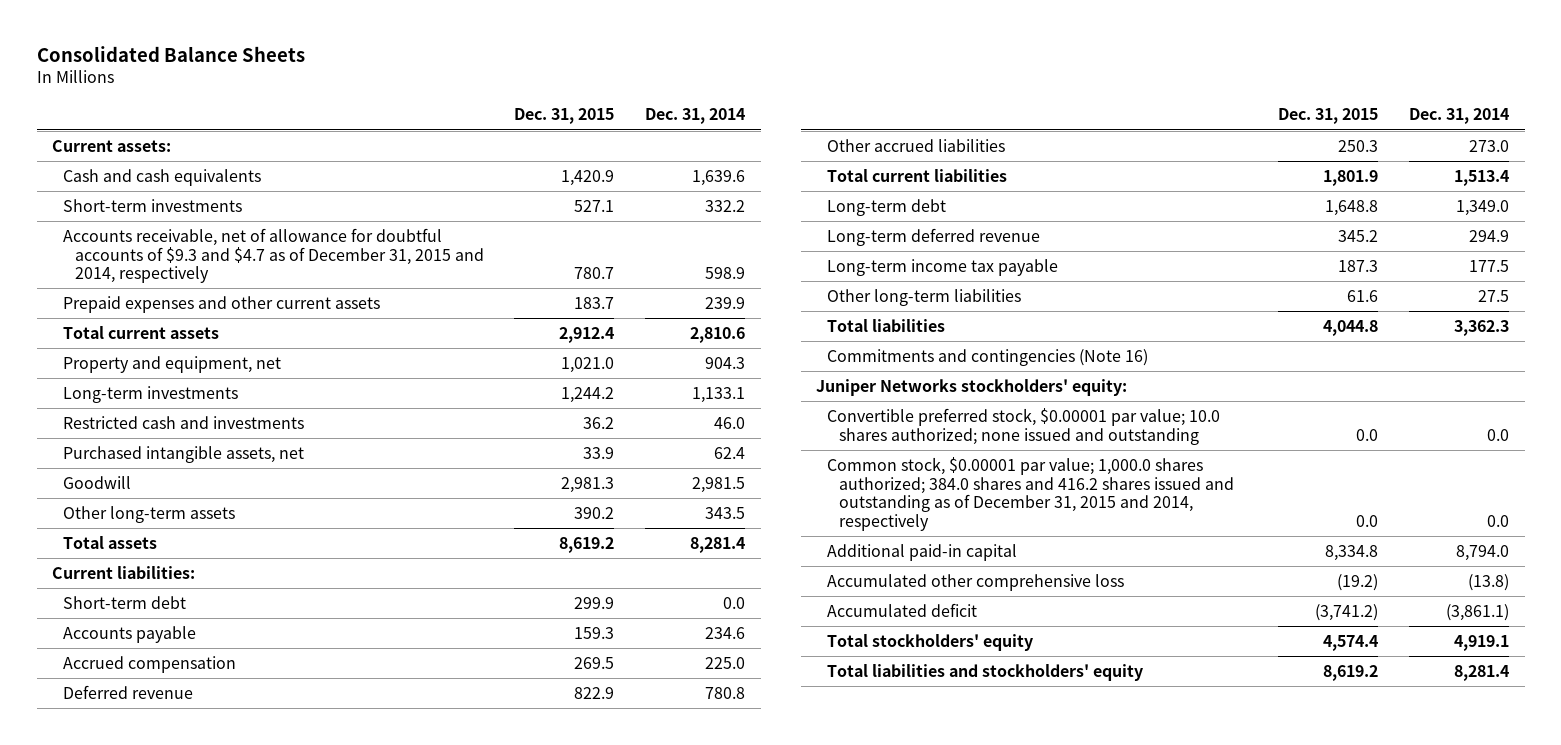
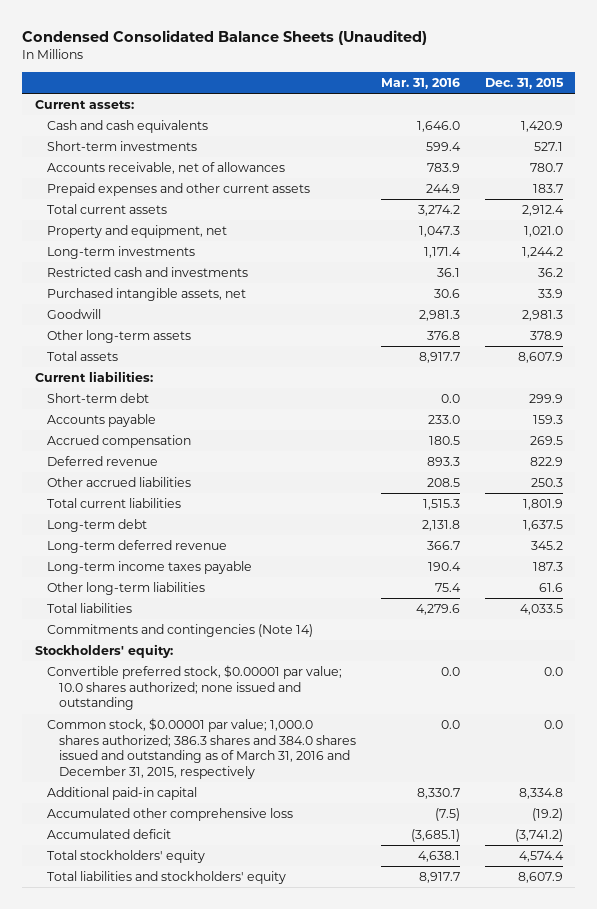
- Consolidated Balance Sheets
+ Condensed Consolidated Balance Sheets (Unaudited)
- | Dec. 31, 2015 | Dec. 31, 2014
+ | Mar. 31, 2016 | Dec. 31, 2015
- Accounts receivable, net of allowance for doubtful accounts of $9.3 and $4.7 as of December 31, 2015 and 2014, respectively | 780.7 | 598.9
+ Accounts receivable, net of allowances | 783.9 | 780.7
- Other long-term assets | 390.2 | 343.5
- Total assets | 8,619.2 | 8,281.4
+ Other long-term assets | 376.8 | 378.9
+ Total assets | 8,917.7 | 8,607.9
- Long-term debt | 1,648.8 | 1,349.0
+ Long-term debt | 2,131.8 | 1,637.5
- Long-term income tax payable | 187.3 | 177.5
+ Long-term income taxes payable | 190.4 | 187.3
- Total liabilities | 4,044.8 | 3,362.3
- Commitments and contingencies (Note 16)
- Juniper Networks stockholders' equity:
+ Total liabilities | 4,279.6 | 4,033.5
+ Commitments and contingencies (Note 14)
+ Stockholders' equity:
- Common stock, $0.00001 par value; 1,000.0 shares authorized; 384.0 shares and 416.2 shares issued and outstanding as of December 31, 2015 and 2014, respectively | 0.0 | 0.0
+ Common stock, $0.00001 par value; 1,000.0 shares authorized; 386.3 shares and 384.0 shares issued and outstanding as of March 31, 2016 and December 31, 2015, respectively | 0.0 | 0.0
- Total liabilities and stockholders' equity | 8,619.2 | 8,281.4
+ Total liabilities and stockholders' equity | 8,917.7 | 8,607.9

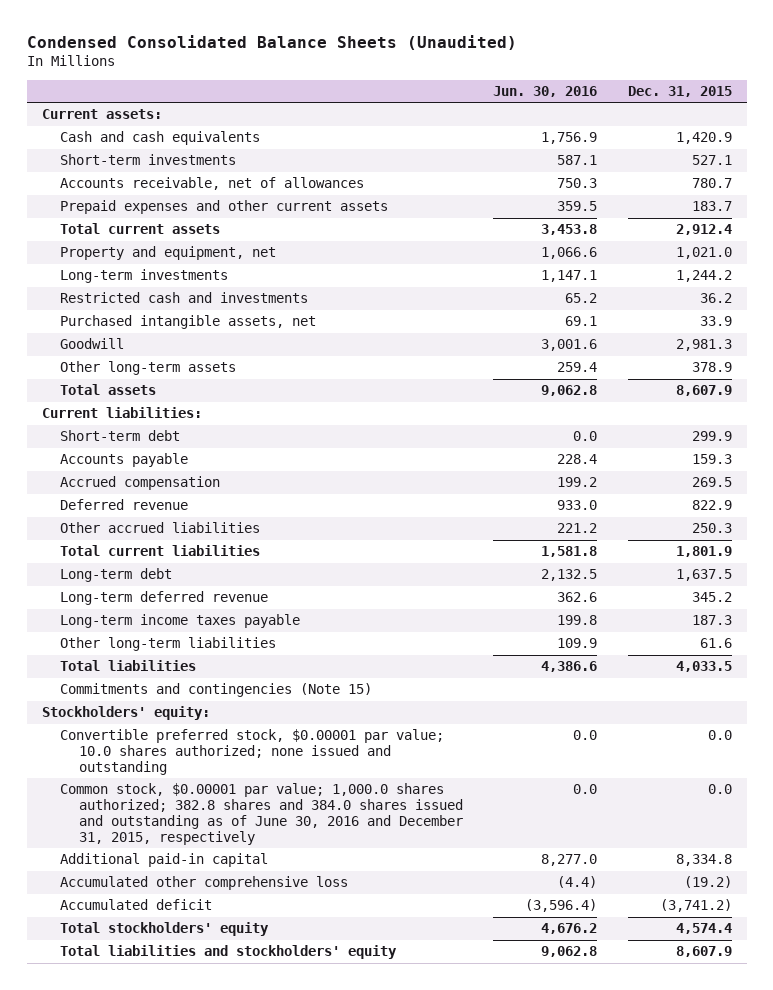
- | Mar. 31, 2016 | Dec. 31, 2015
+ | Jun. 30, 2016 | Dec. 31, 2015
- Commitments and contingencies (Note 14)
+ Commitments and contingencies (Note 15)
- Common stock, $0.00001 par value; 1,000.0 shares authorized; 386.3 shares and 384.0 shares issued and outstanding as of March 31, 2016 and December 31, 2015, respectively | 0.0 | 0.0
+ Common stock, $0.00001 par value; 1,000.0 shares authorized; 382.8 shares and 384.0 shares issued and outstanding as of June 30, 2016 and December 31, 2015, respectively | 0.0 | 0.0

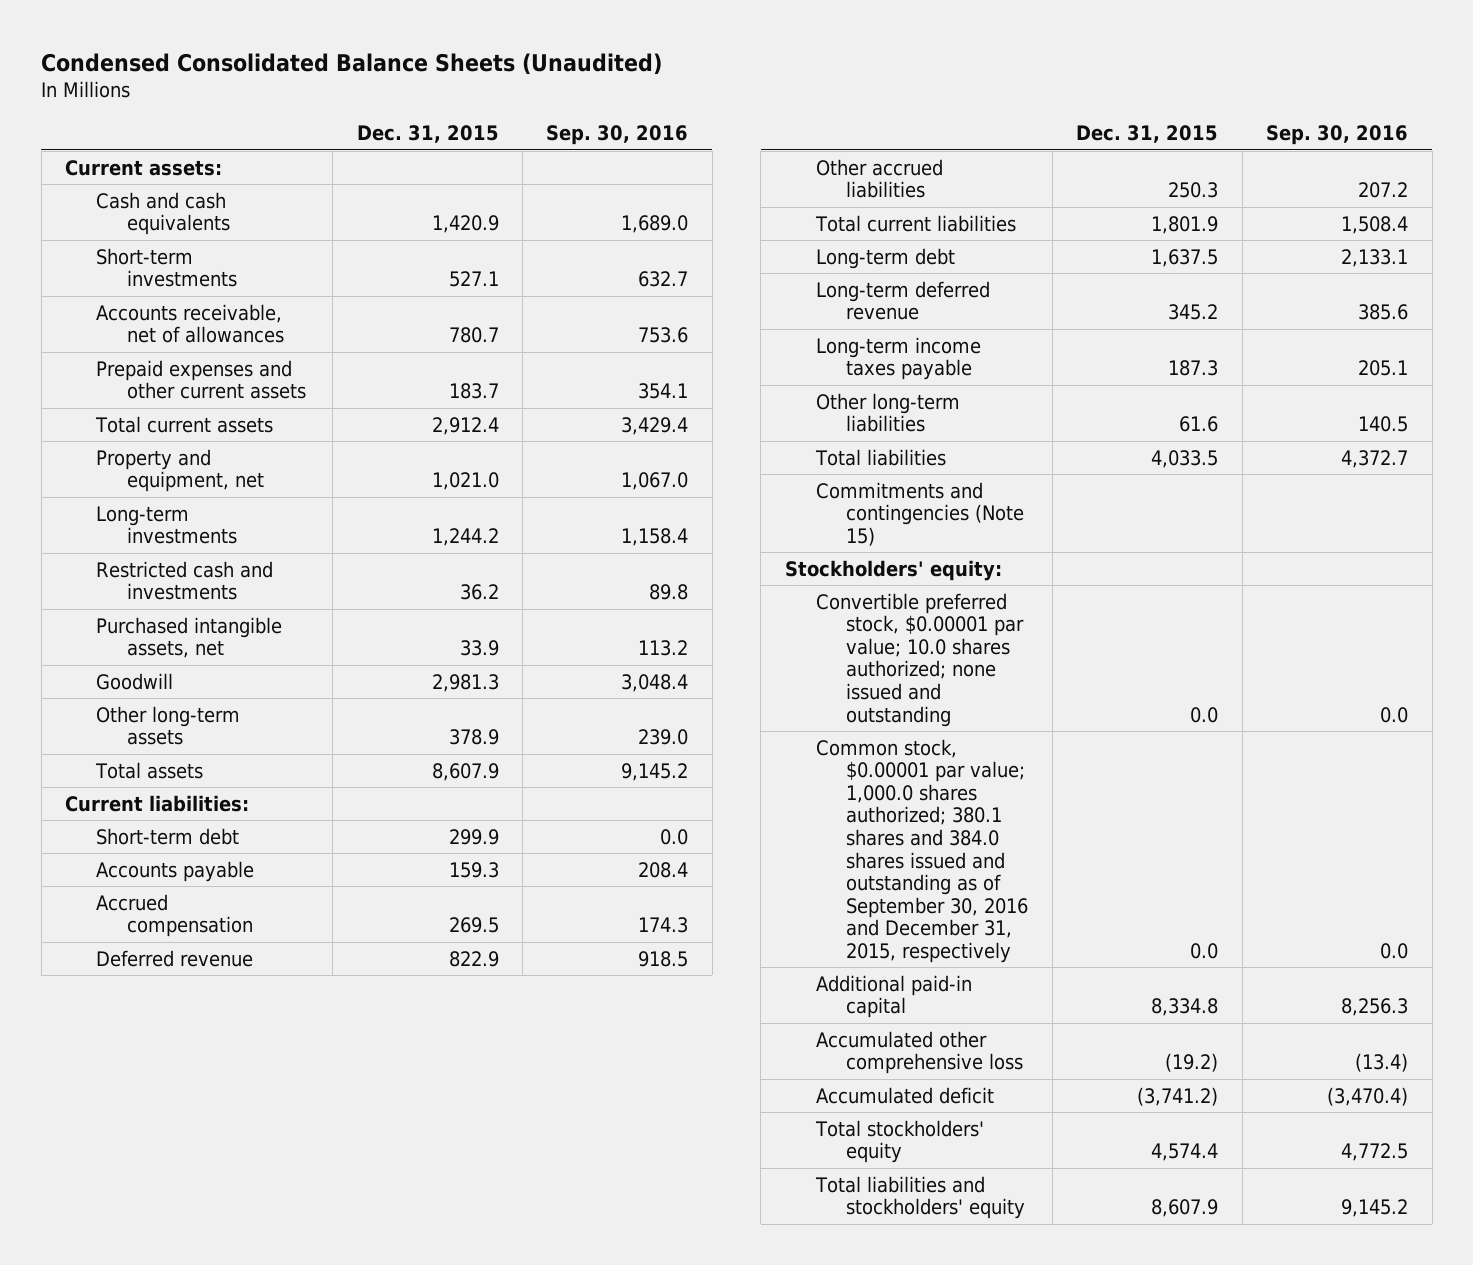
- | Jun. 30, 2016 | Dec. 31, 2015
+ | Dec. 31, 2015 | Sep. 30, 2016
- Common stock, $0.00001 par value; 1,000.0 shares authorized; 382.8 shares and 384.0 shares issued and outstanding as of June 30, 2016 and December 31, 2015, respectively | 0.0 | 0.0
+ Common stock, $0.00001 par value; 1,000.0 shares authorized; 380.1 shares and 384.0 shares issued and outstanding as of September 30, 2016 and December 31, 2015, respectively | 0.0 | 0.0

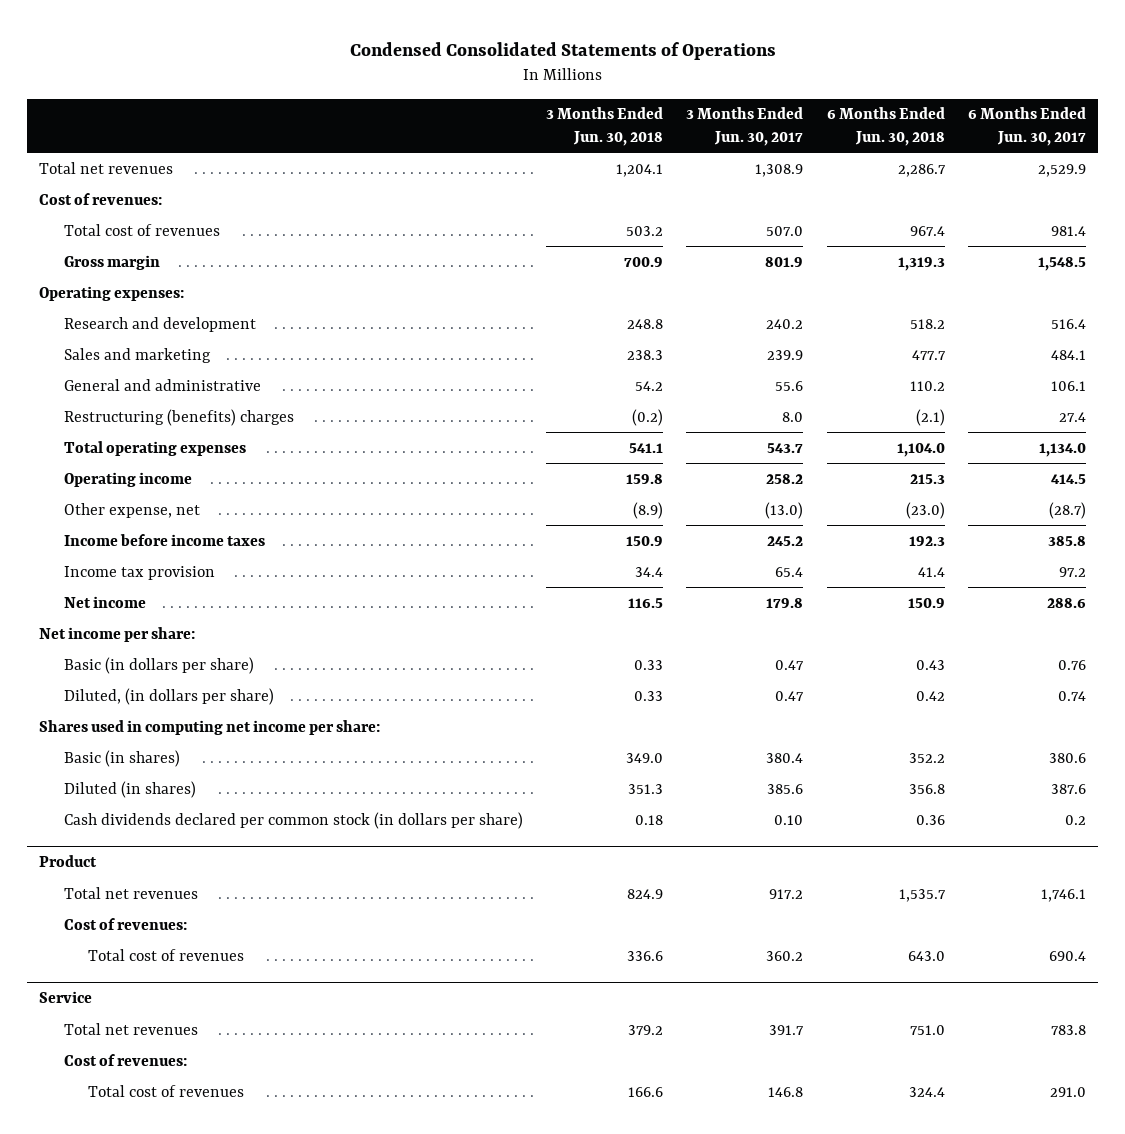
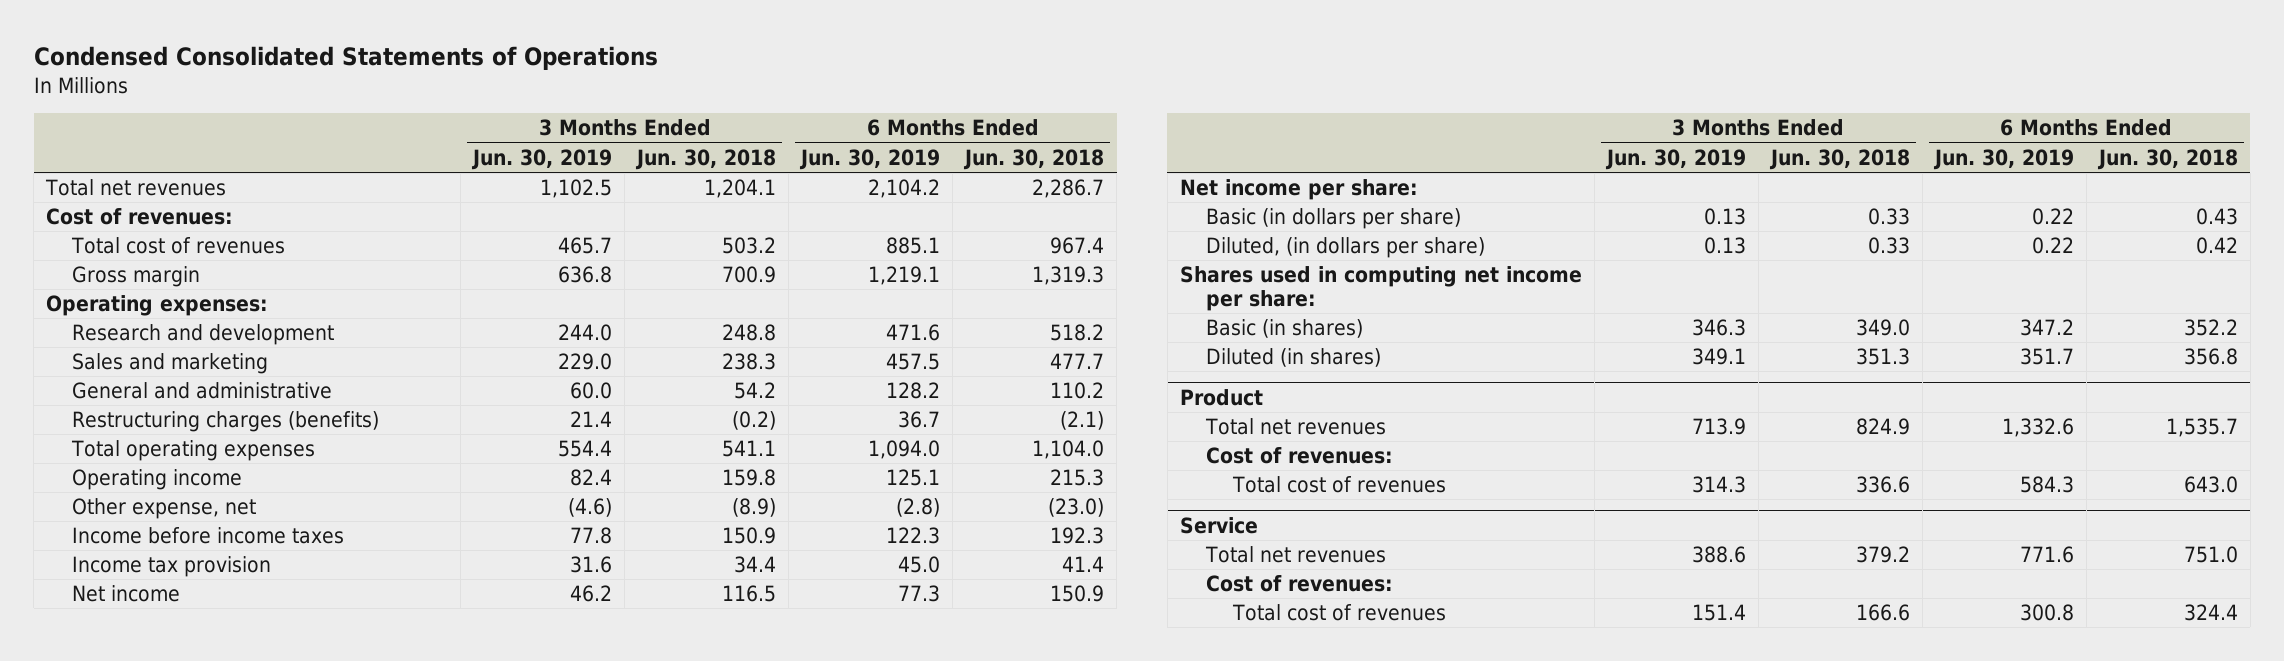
- | 3 Months Ended Jun. 30, 2018 | 3 Months Ended Jun. 30, 2017 | 6 Months Ended Jun. 30, 2018 | 6 Months Ended Jun. 30, 2017
+ | 3 Months Ended Jun. 30, 2019 | 3 Months Ended Jun. 30, 2018 | 6 Months Ended Jun. 30, 2019 | 6 Months Ended Jun. 30, 2018
- Restructuring (benefits) charges | (0.2) | 8.0 | (2.1) | 27.4
+ Restructuring charges (benefits) | 21.4 | (0.2) | 36.7 | (2.1)
- Cash dividends declared per common stock (in dollars per share) | 0.18 | 0.10 | 0.36 | 0.2

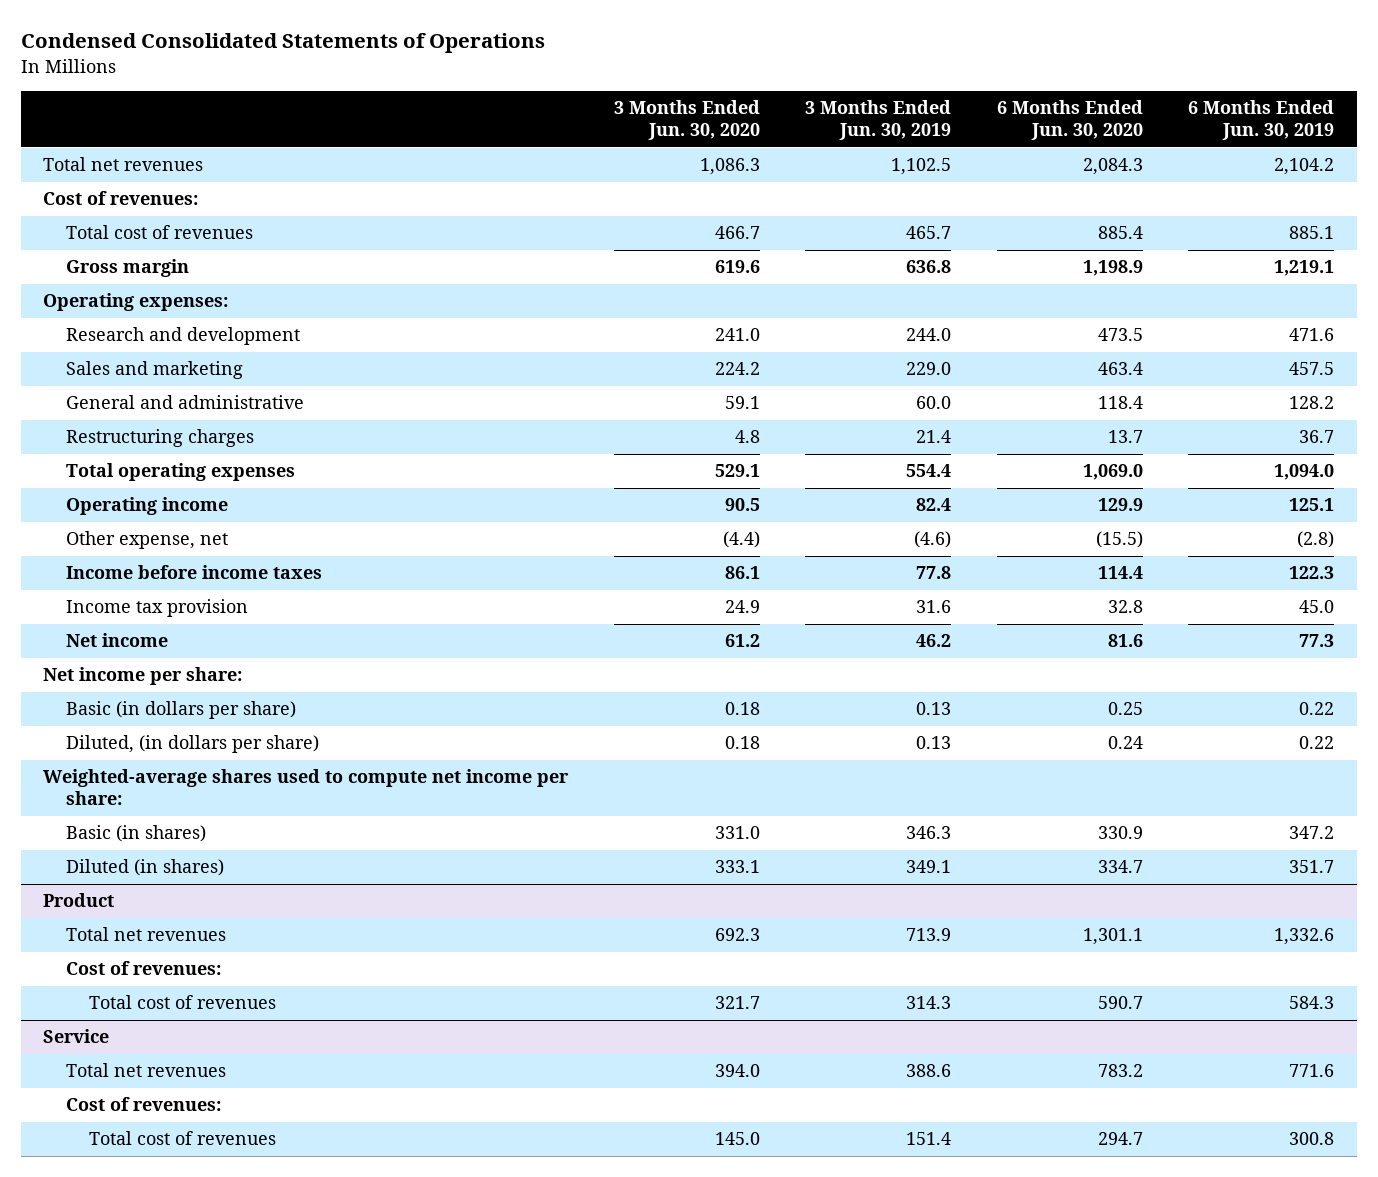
- | 3 Months Ended Jun. 30, 2019 | 3 Months Ended Jun. 30, 2018 | 6 Months Ended Jun. 30, 2019 | 6 Months Ended Jun. 30, 2018
+ | 3 Months Ended Jun. 30, 2020 | 3 Months Ended Jun. 30, 2019 | 6 Months Ended Jun. 30, 2020 | 6 Months Ended Jun. 30, 2019
- Restructuring charges (benefits) | 21.4 | (0.2) | 36.7 | (2.1)
+ Restructuring charges | 4.8 | 21.4 | 13.7 | 36.7
- Shares used in computing net income per share:
+ Weighted-average shares used to compute net income per share:

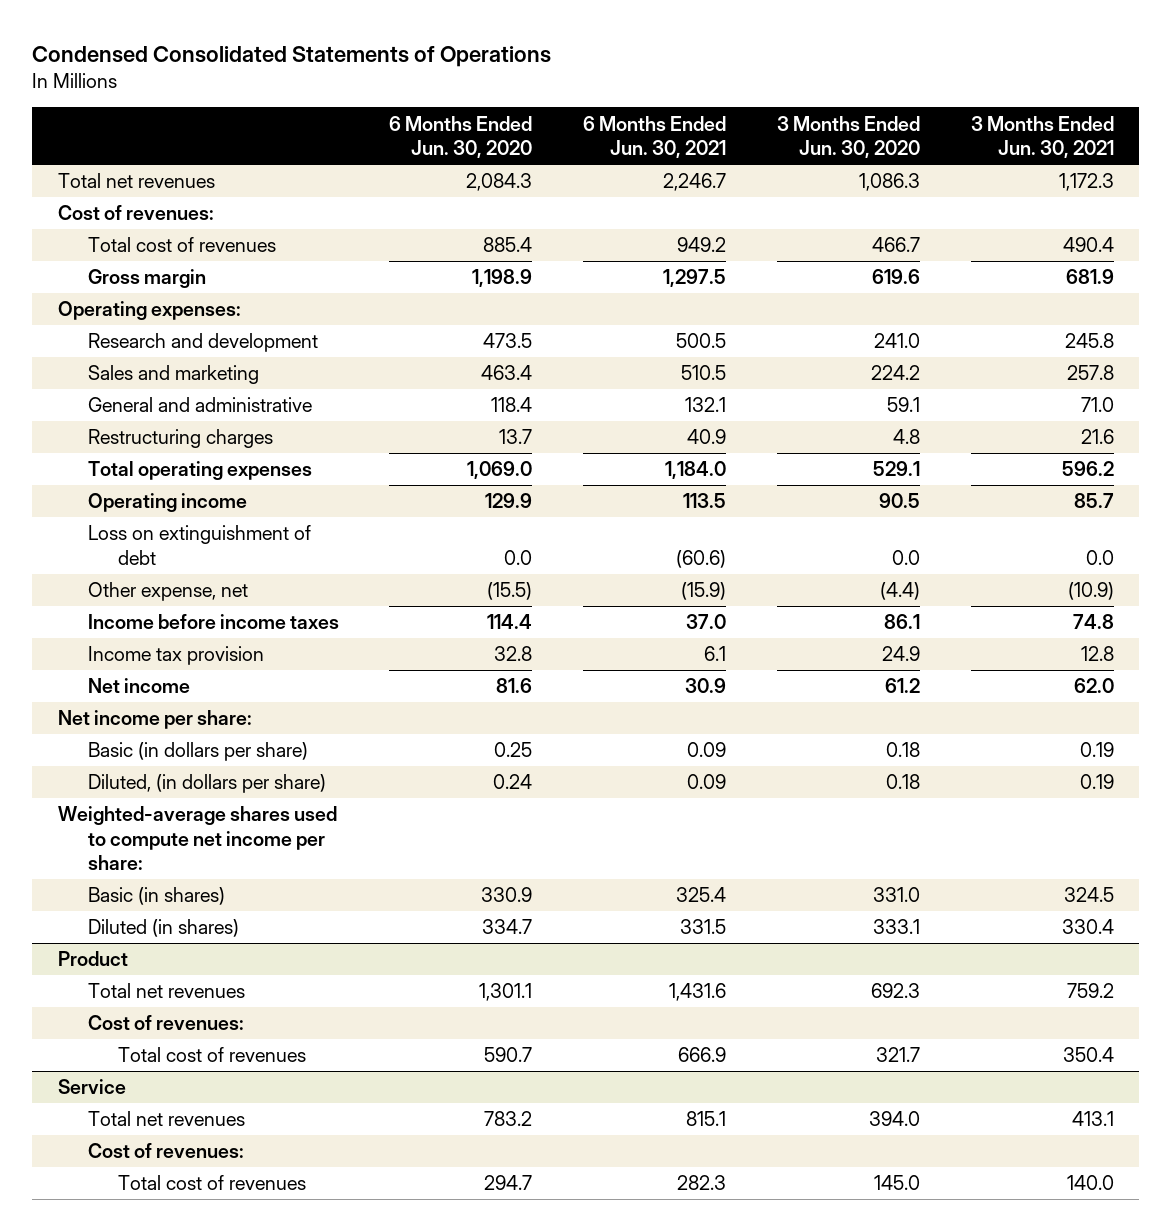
- | 3 Months Ended Jun. 30, 2020 | 3 Months Ended Jun. 30, 2019 | 6 Months Ended Jun. 30, 2020 | 6 Months Ended Jun. 30, 2019
+ | 6 Months Ended Jun. 30, 2020 | 6 Months Ended Jun. 30, 2021 | 3 Months Ended Jun. 30, 2020 | 3 Months Ended Jun. 30, 2021
+ Loss on extinguishment of debt | 0.0 | (60.6) | 0.0 | 0.0

